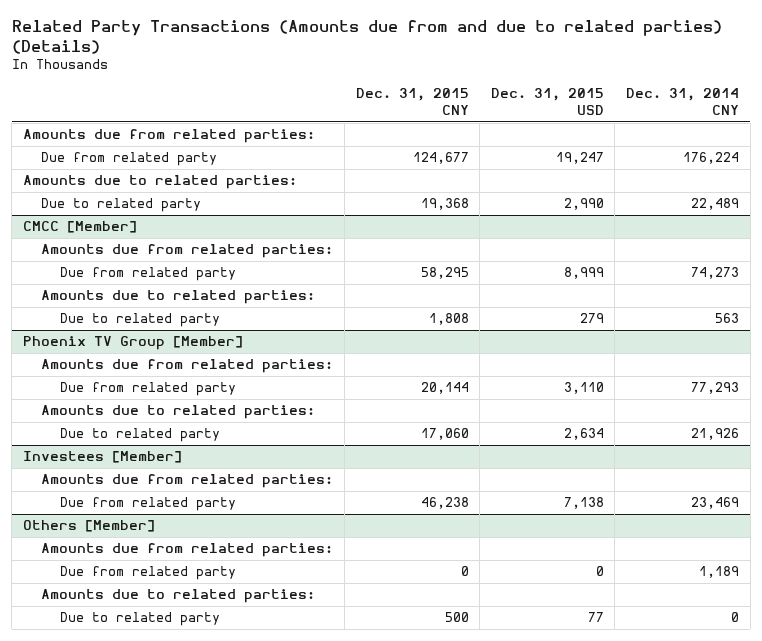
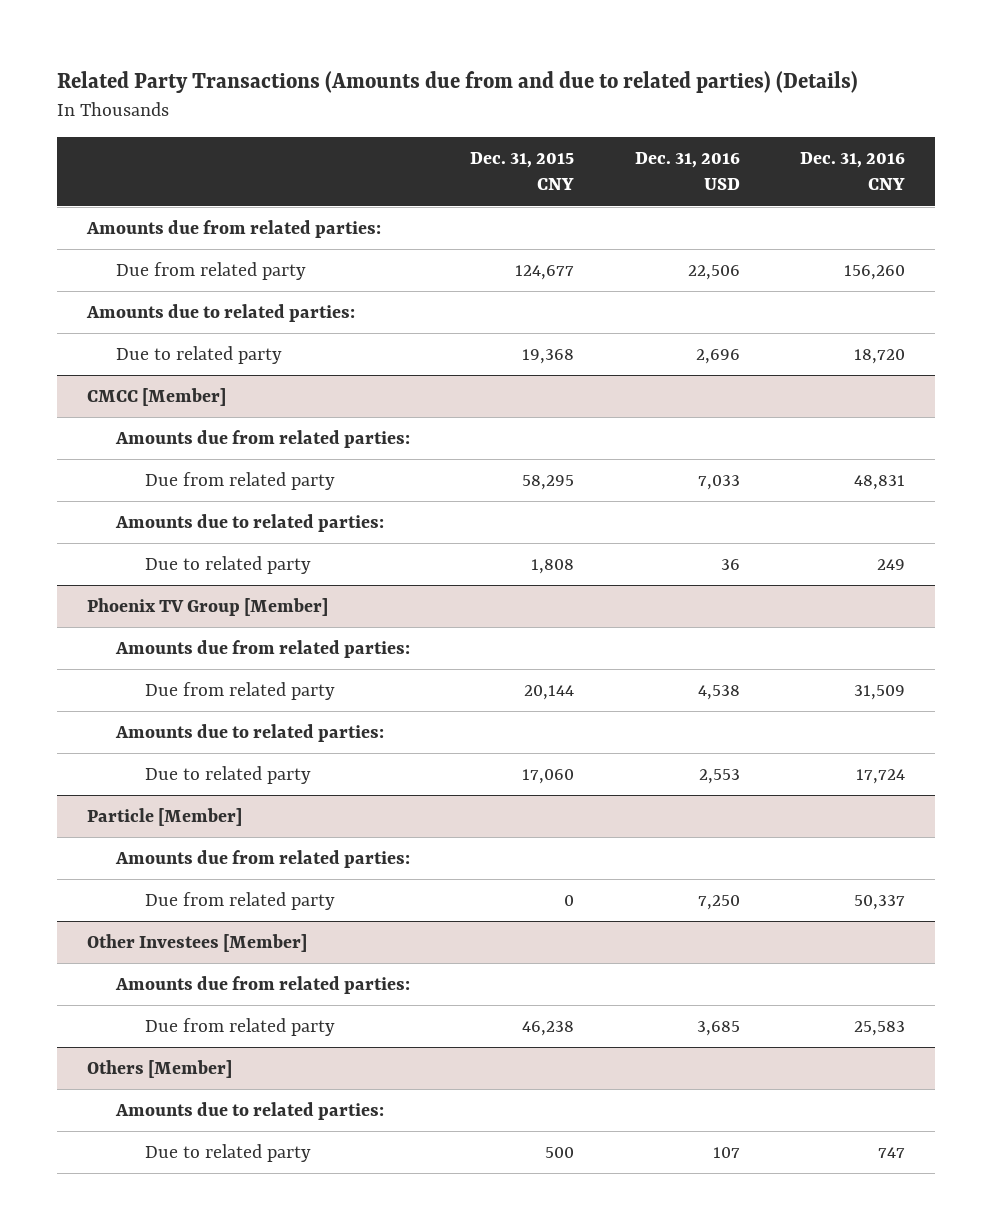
- | Dec. 31, 2015 CNY | Dec. 31, 2015 USD | Dec. 31, 2014 CNY
+ | Dec. 31, 2015 CNY | Dec. 31, 2016 USD | Dec. 31, 2016 CNY
- Investees [Member]
+ Particle [Member]
+ Due from related party | 0 | 7,250 | 50,337
+ Other Investees [Member]
+ Amounts due from related parties:
@ Others [Member]
- Amounts due from related parties:
- Due from related party | 0 | 0 | 1,189

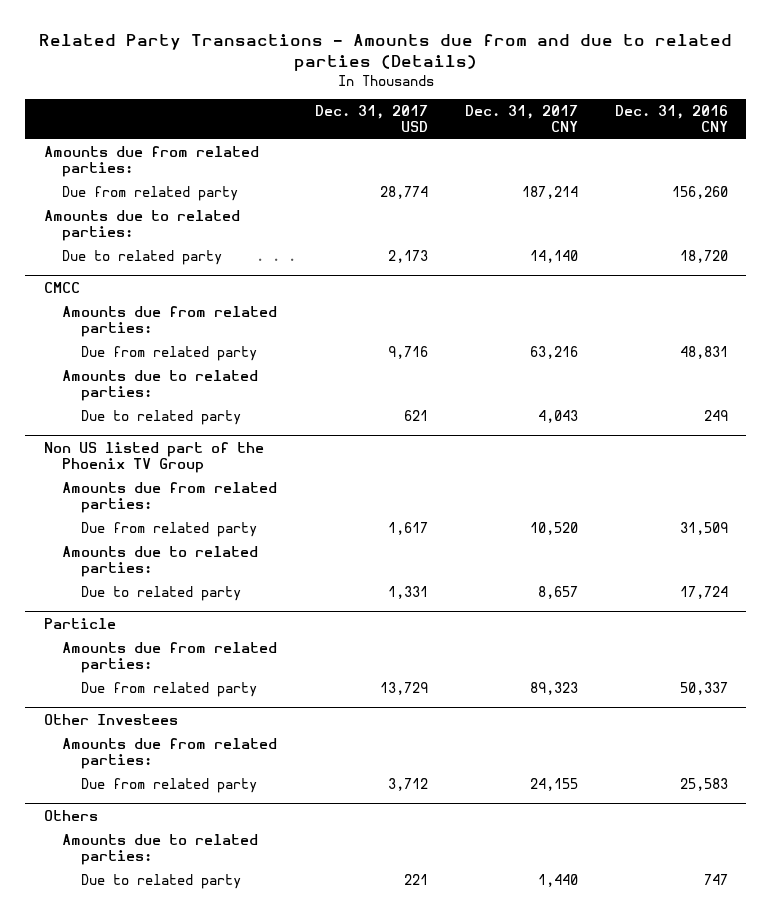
- Related Party Transactions (Amounts due from and due to related parties) (Details)
+ Related Party Transactions - Amounts due from and due to related parties (Details)
- | Dec. 31, 2015 CNY | Dec. 31, 2016 USD | Dec. 31, 2016 CNY
+ | Dec. 31, 2017 USD | Dec. 31, 2017 CNY | Dec. 31, 2016 CNY
- CMCC [Member]
+ CMCC
- Phoenix TV Group [Member]
+ Non US listed part of the Phoenix TV Group
- Particle [Member]
+ Particle
- Other Investees [Member]
+ Other Investees
- Others [Member]
+ Others

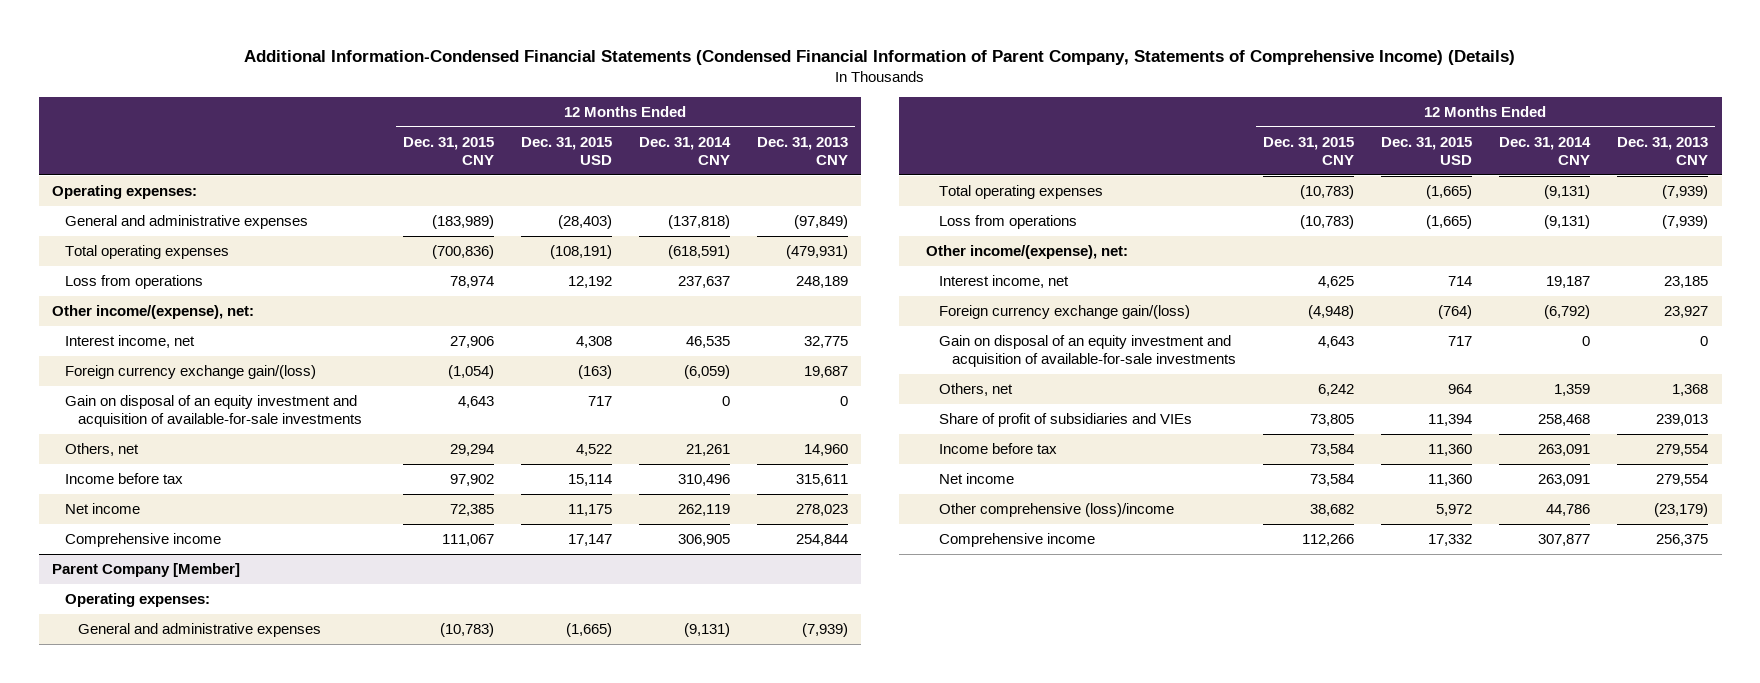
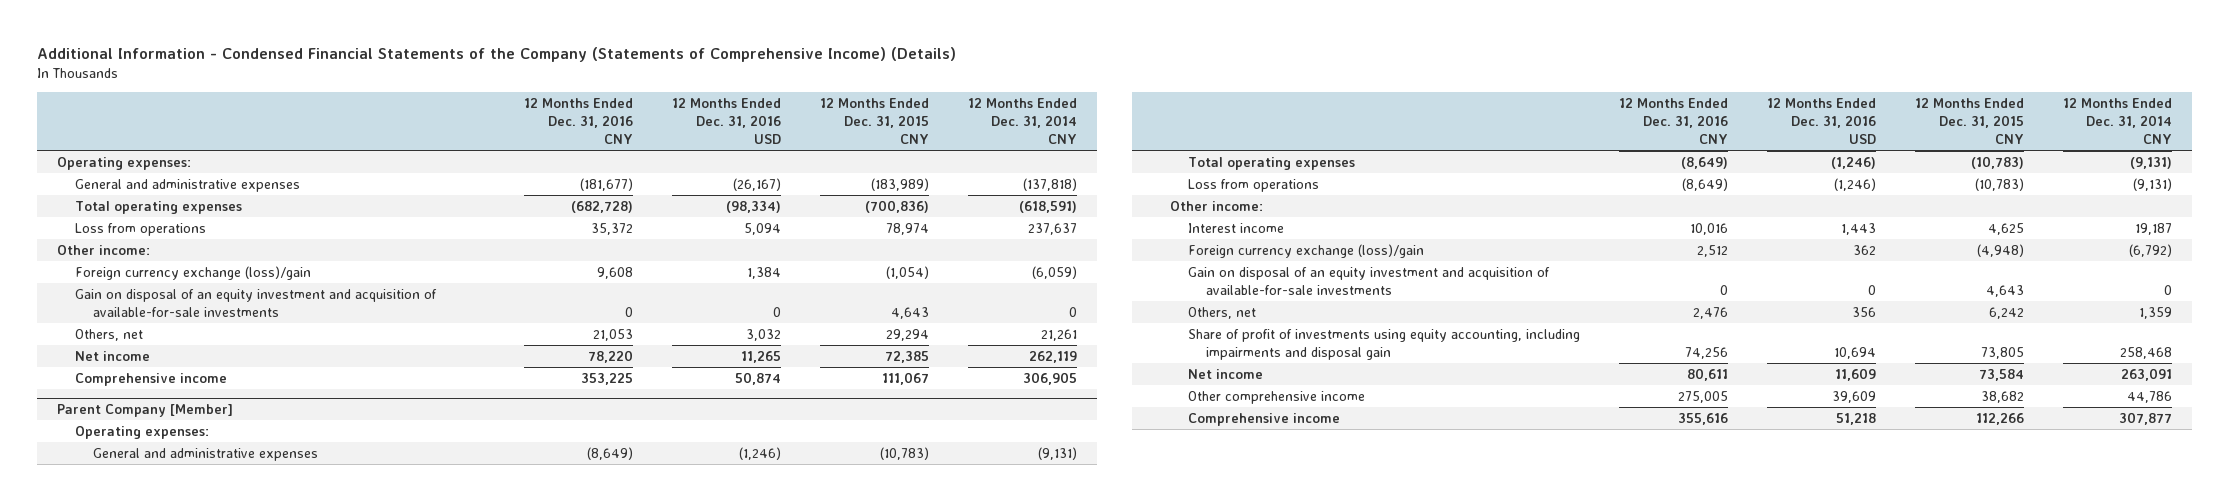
- Additional Information-Condensed Financial Statements (Condensed Financial Information of Parent Company, Statements of Comprehensive Income) (Details)
+ Additional Information - Condensed Financial Statements of the Company (Statements of Comprehensive Income) (Details)
- | 12 Months Ended Dec. 31, 2015 CNY | 12 Months Ended Dec. 31, 2015 USD | 12 Months Ended Dec. 31, 2014 CNY | 12 Months Ended Dec. 31, 2013 CNY
+ | 12 Months Ended Dec. 31, 2016 CNY | 12 Months Ended Dec. 31, 2016 USD | 12 Months Ended Dec. 31, 2015 CNY | 12 Months Ended Dec. 31, 2014 CNY
- Other income/(expense), net:
- Interest income, net | 27,906 | 4,308 | 46,535 | 32,775
- Foreign currency exchange gain/(loss) | (1,054) | (163) | (6,059) | 19,687
+ Other income:
+ Foreign currency exchange (loss)/gain | 9,608 | 1,384 | (1,054) | (6,059)
- Income before tax | 97,902 | 15,114 | 310,496 | 315,611
@ Parent Company [Member]
- Other income/(expense), net:
- Interest income, net | 4,625 | 714 | 19,187 | 23,185
- Foreign currency exchange gain/(loss) | (4,948) | (764) | (6,792) | 23,927
+ Other income:
+ Interest income | 10,016 | 1,443 | 4,625 | 19,187
+ Foreign currency exchange (loss)/gain | 2,512 | 362 | (4,948) | (6,792)
- Share of profit of subsidiaries and VIEs | 73,805 | 11,394 | 258,468 | 239,013
- Income before tax | 73,584 | 11,360 | 263,091 | 279,554
+ Share of profit of investments using equity accounting, including impairments and disposal gain | 74,256 | 10,694 | 73,805 | 258,468
- Other comprehensive (loss)/income | 38,682 | 5,972 | 44,786 | (23,179)
+ Other comprehensive income | 275,005 | 39,609 | 38,682 | 44,786

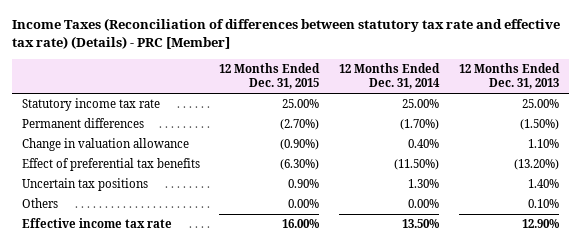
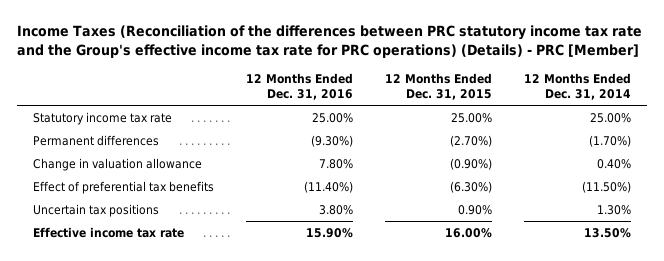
- Income Taxes (Reconciliation of differences between statutory tax rate and effective tax rate) (Details) - PRC [Member]
+ Income Taxes (Reconciliation of the differences between PRC statutory income tax rate and the Group's effective income tax rate for PRC operations) (Details) - PRC [Member]
- | 12 Months Ended Dec. 31, 2015 | 12 Months Ended Dec. 31, 2014 | 12 Months Ended Dec. 31, 2013
+ | 12 Months Ended Dec. 31, 2016 | 12 Months Ended Dec. 31, 2015 | 12 Months Ended Dec. 31, 2014
- Others | 0.00% | 0.00% | 0.10%

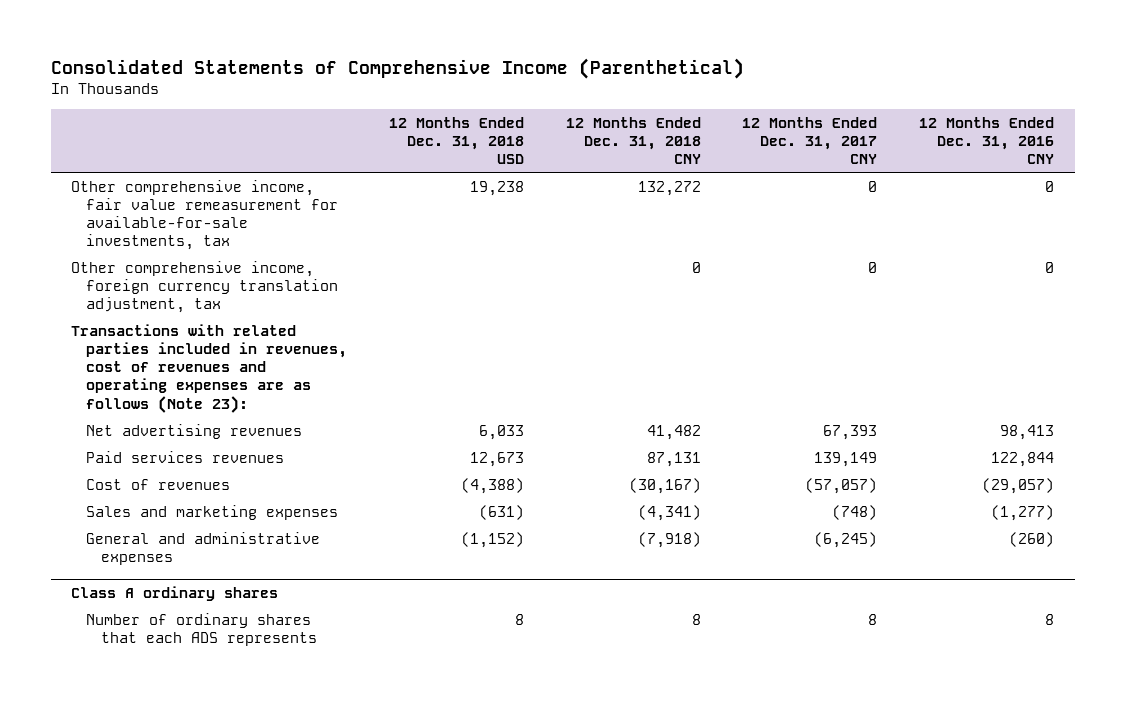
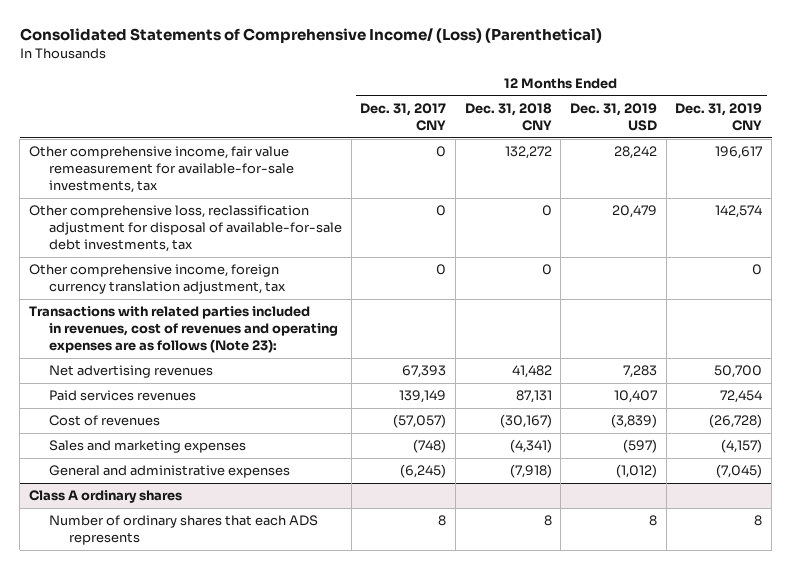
- Consolidated Statements of Comprehensive Income (Parenthetical)
+ Consolidated Statements of Comprehensive Income/ (Loss) (Parenthetical)
- | 12 Months Ended Dec. 31, 2018 USD | 12 Months Ended Dec. 31, 2018 CNY | 12 Months Ended Dec. 31, 2017 CNY | 12 Months Ended Dec. 31, 2016 CNY
+ | 12 Months Ended Dec. 31, 2017 CNY | 12 Months Ended Dec. 31, 2018 CNY | 12 Months Ended Dec. 31, 2019 USD | 12 Months Ended Dec. 31, 2019 CNY
+ Other comprehensive loss, reclassification adjustment for disposal of available-for-sale debt investments, tax | 0 | 0 | 20,479 | 142,574

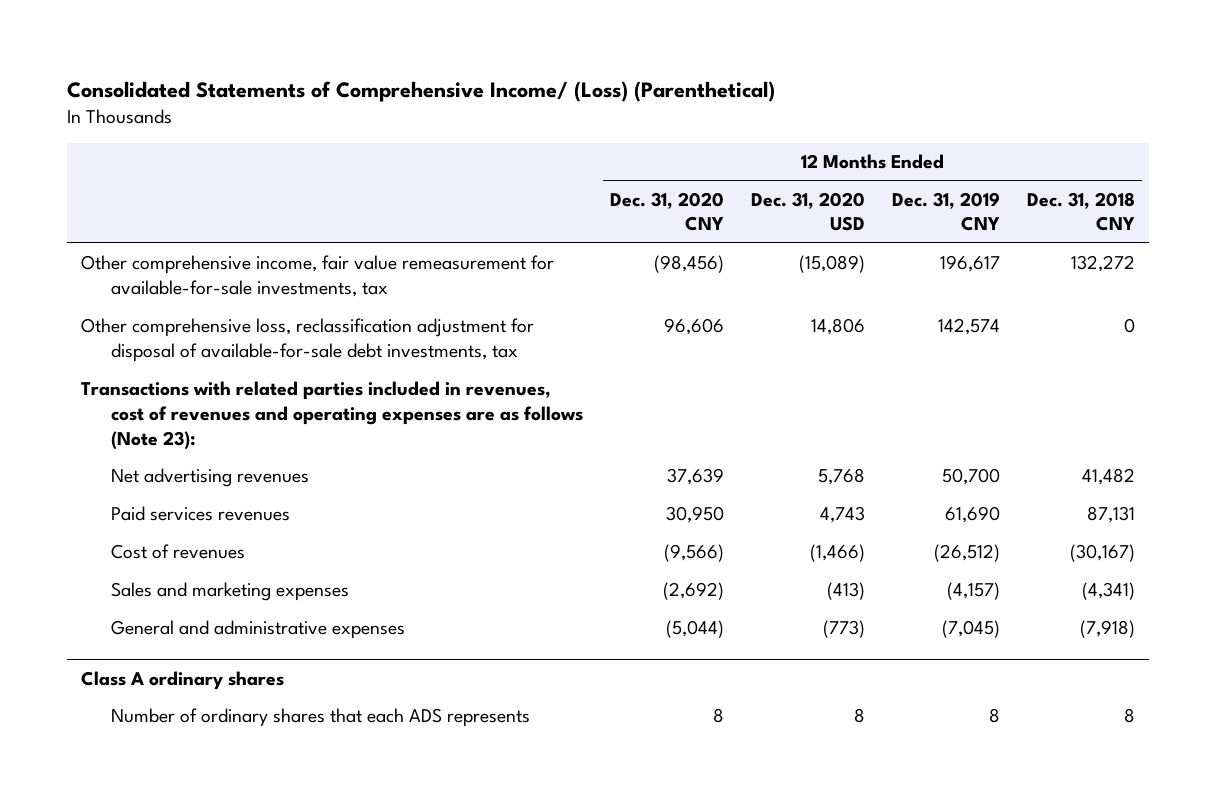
- | 12 Months Ended Dec. 31, 2017 CNY | 12 Months Ended Dec. 31, 2018 CNY | 12 Months Ended Dec. 31, 2019 USD | 12 Months Ended Dec. 31, 2019 CNY
+ | 12 Months Ended Dec. 31, 2020 CNY | 12 Months Ended Dec. 31, 2020 USD | 12 Months Ended Dec. 31, 2019 CNY | 12 Months Ended Dec. 31, 2018 CNY
- Other comprehensive income, foreign currency translation adjustment, tax | 0 | 0 | | 0
- Paid services revenues | 139,149 | 87,131 | 10,407 | 72,454
- Cost of revenues | (57,057) | (30,167) | (3,839) | (26,728)
+ Paid services revenues | 30,950 | 4,743 | 61,690 | 87,131
+ Cost of revenues | (9,566) | (1,466) | (26,512) | (30,167)

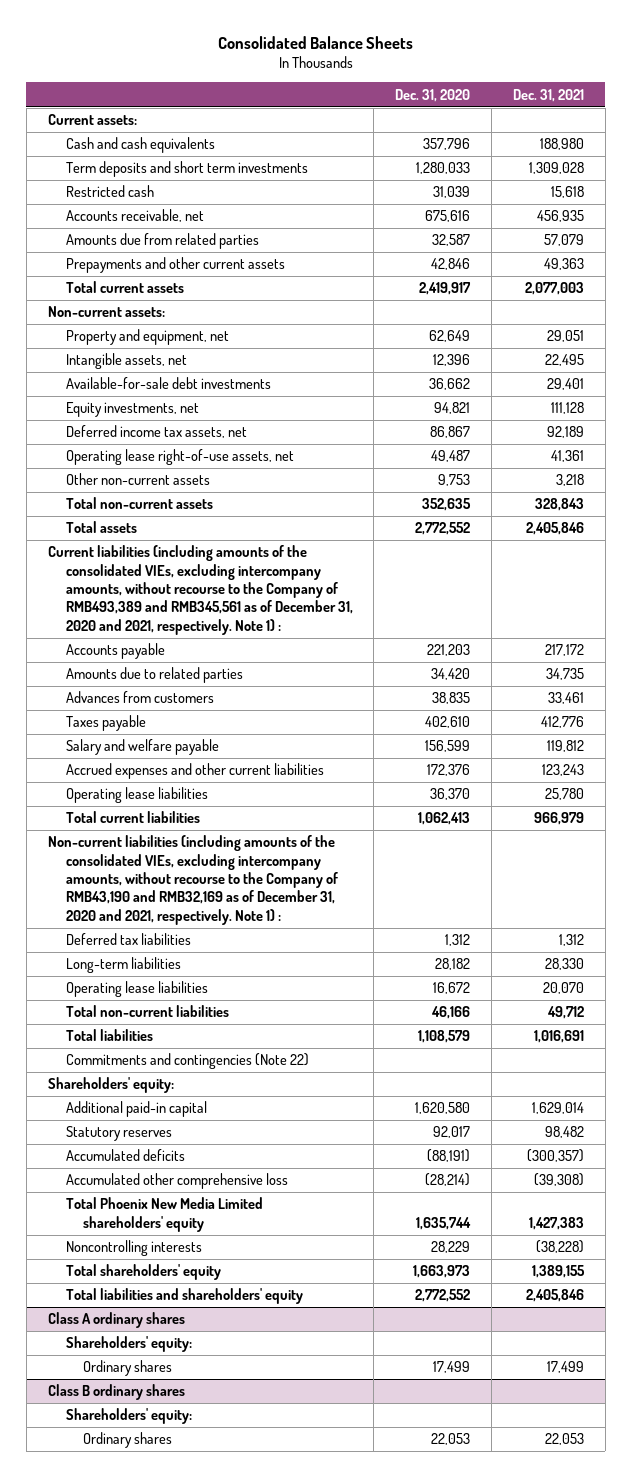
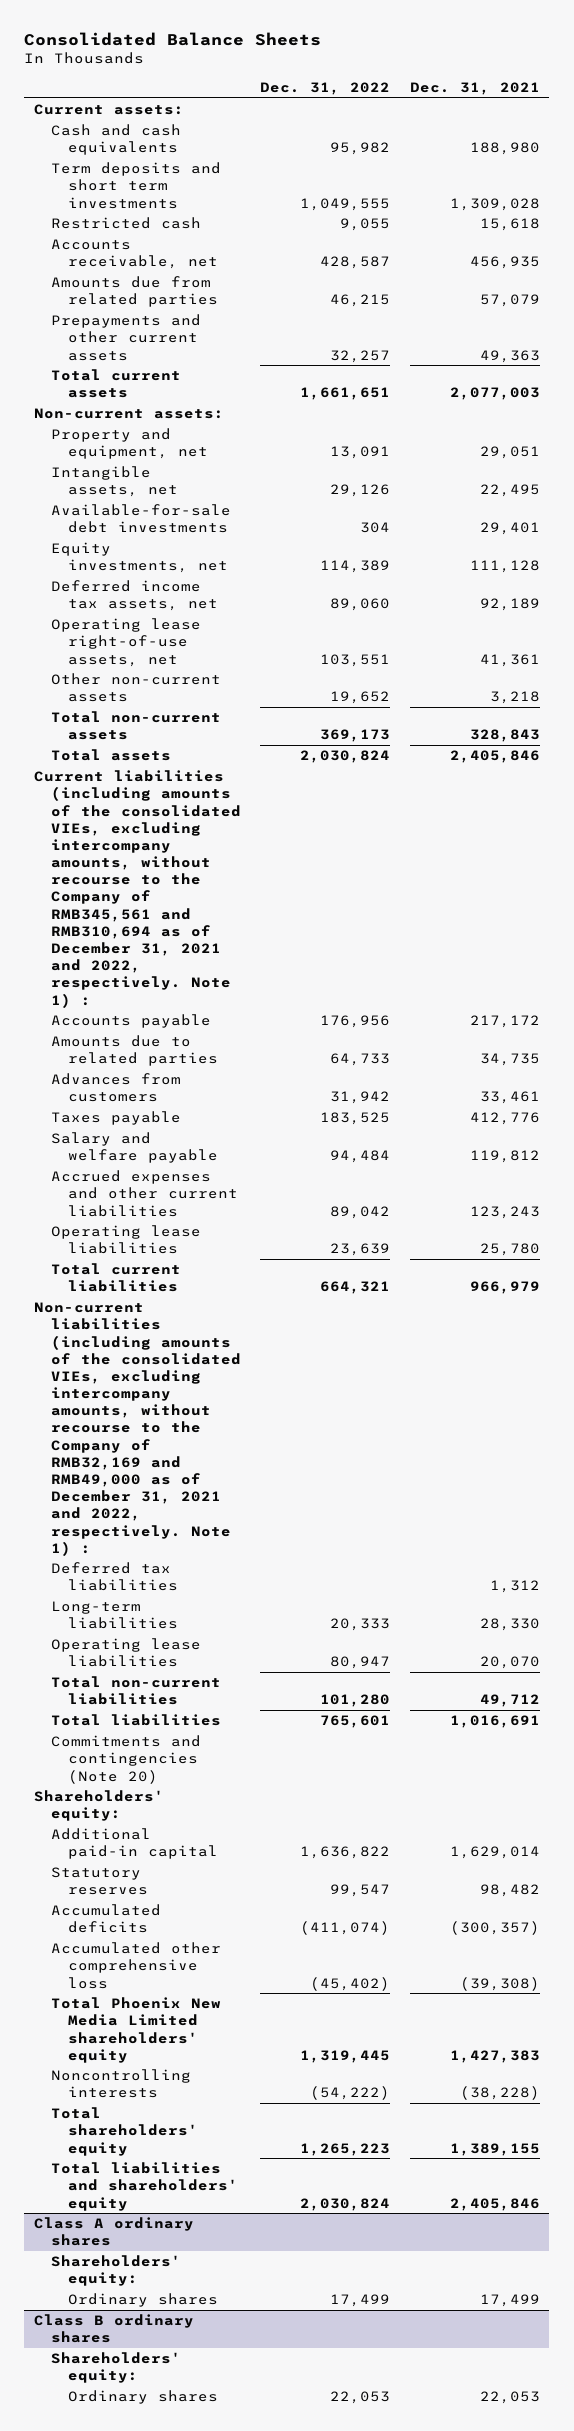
- | Dec. 31, 2020 | Dec. 31, 2021
+ | Dec. 31, 2022 | Dec. 31, 2021
- Current liabilities (including amounts of the consolidated VIEs, excluding intercompany amounts, without recourse to the Company of RMB493,389 and RMB345,561 as of December 31, 2020 and 2021, respectively. Note 1) :
+ Current liabilities (including amounts of the consolidated VIEs, excluding intercompany amounts, without recourse to the Company of RMB345,561 and RMB310,694 as of December 31, 2021 and 2022, respectively. Note 1) :
- Non-current liabilities (including amounts of the consolidated VIEs, excluding intercompany amounts, without recourse to the Company of RMB43,190 and RMB32,169 as of December 31, 2020 and 2021, respectively. Note 1) :
+ Non-current liabilities (including amounts of the consolidated VIEs, excluding intercompany amounts, without recourse to the Company of RMB32,169 and RMB49,000 as of December 31, 2021 and 2022, respectively. Note 1) :
- Commitments and contingencies (Note 22)
+ Commitments and contingencies (Note 20)

